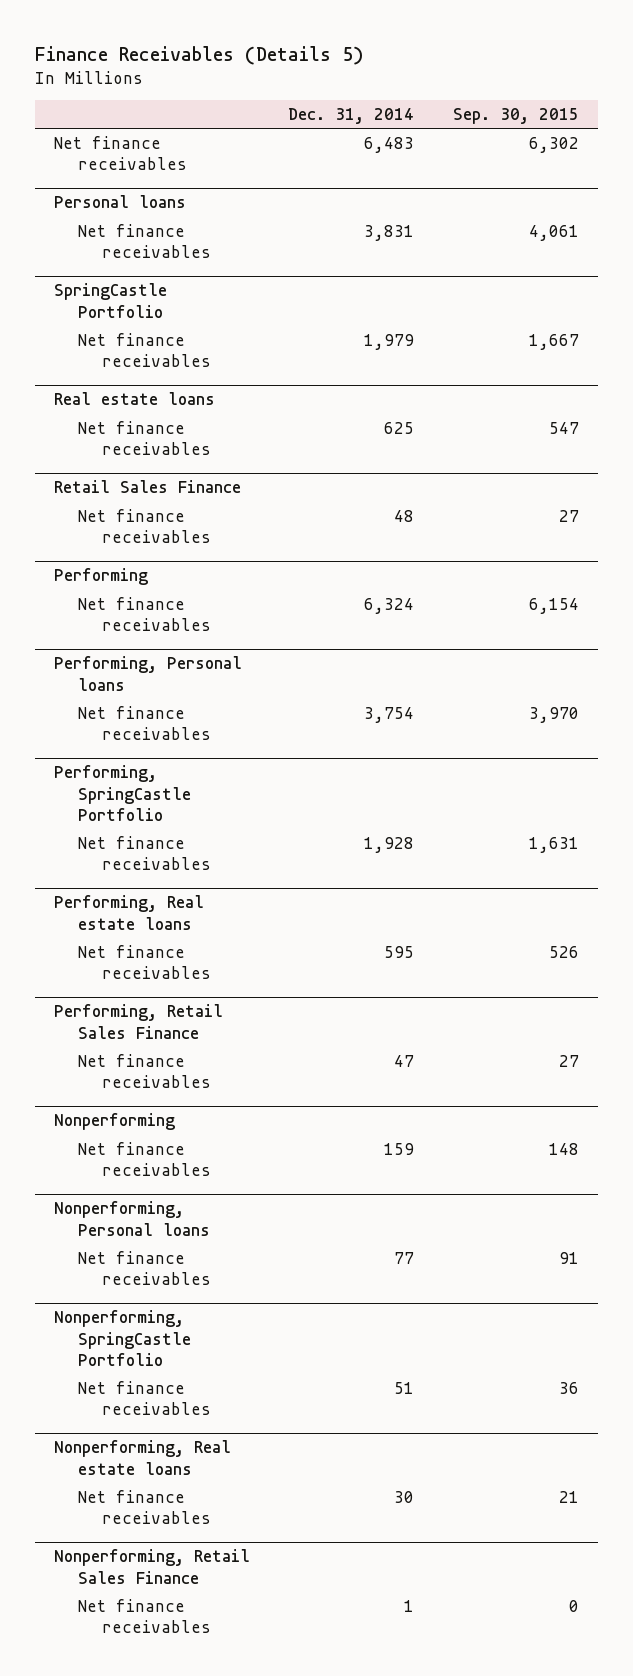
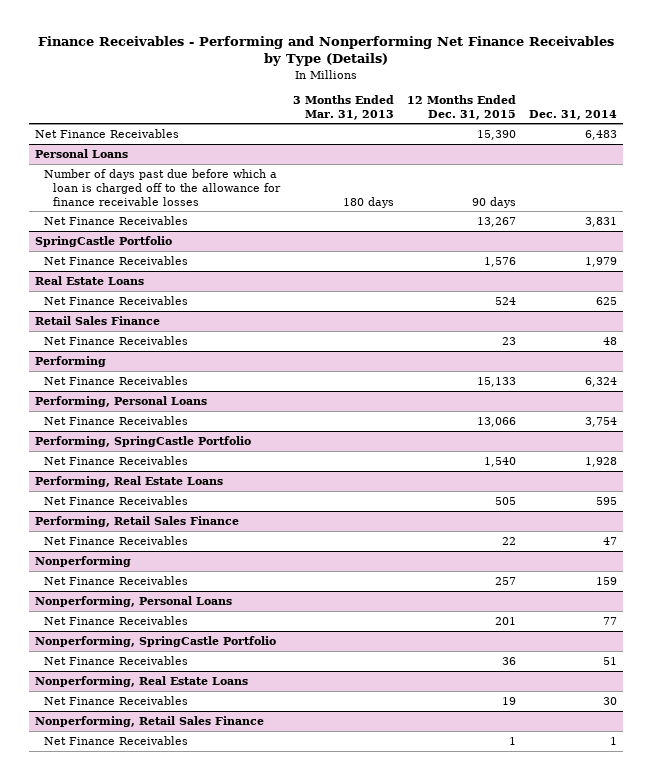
- Finance Receivables (Details 5)
+ Finance Receivables - Performing and Nonperforming Net Finance Receivables by Type (Details)
- | Dec. 31, 2014 | Sep. 30, 2015
+ | 3 Months Ended Mar. 31, 2013 | 12 Months Ended Dec. 31, 2015 | Dec. 31, 2014
- Net finance receivables | 6,483 | 6,302
- Personal loans
- Net finance receivables | 3,831 | 4,061
+ Net Finance Receivables | | 15,390 | 6,483
+ Personal Loans
+ Number of days past due before which a loan is charged off to the allowance for finance receivable losses | 180 days | 90 days |
+ Net Finance Receivables | | 13,267 | 3,831
@ SpringCastle Portfolio
- Net finance receivables | 1,979 | 1,667
- Real estate loans
- Net finance receivables | 625 | 547
@ SpringCastle Portfolio
+ Net Finance Receivables | | 1,576 | 1,979
+ Real Estate Loans
+ Net Finance Receivables | | 524 | 625
@ Retail Sales Finance
- Net finance receivables | 48 | 27
+ Net Finance Receivables | | 23 | 48
@ Performing
- Net finance receivables | 6,324 | 6,154
- Performing, Personal loans
- Net finance receivables | 3,754 | 3,970
@ Performing
+ Net Finance Receivables | | 15,133 | 6,324
+ Performing, Personal Loans
+ Net Finance Receivables | | 13,066 | 3,754
@ Performing, SpringCastle Portfolio
- Net finance receivables | 1,928 | 1,631
- Performing, Real estate loans
- Net finance receivables | 595 | 526
@ Performing, SpringCastle Portfolio
+ Net Finance Receivables | | 1,540 | 1,928
+ Performing, Real Estate Loans
+ Net Finance Receivables | | 505 | 595
@ Performing, Retail Sales Finance
- Net finance receivables | 47 | 27
+ Net Finance Receivables | | 22 | 47
@ Nonperforming
- Net finance receivables | 159 | 148
- Nonperforming, Personal loans
- Net finance receivables | 77 | 91
@ Nonperforming
+ Net Finance Receivables | | 257 | 159
+ Nonperforming, Personal Loans
+ Net Finance Receivables | | 201 | 77
@ Nonperforming, SpringCastle Portfolio
- Net finance receivables | 51 | 36
- Nonperforming, Real estate loans
- Net finance receivables | 30 | 21
@ Nonperforming, SpringCastle Portfolio
+ Net Finance Receivables | | 36 | 51
+ Nonperforming, Real Estate Loans
+ Net Finance Receivables | | 19 | 30
@ Nonperforming, Retail Sales Finance
- Net finance receivables | 1 | 0
+ Net Finance Receivables | | 1 | 1

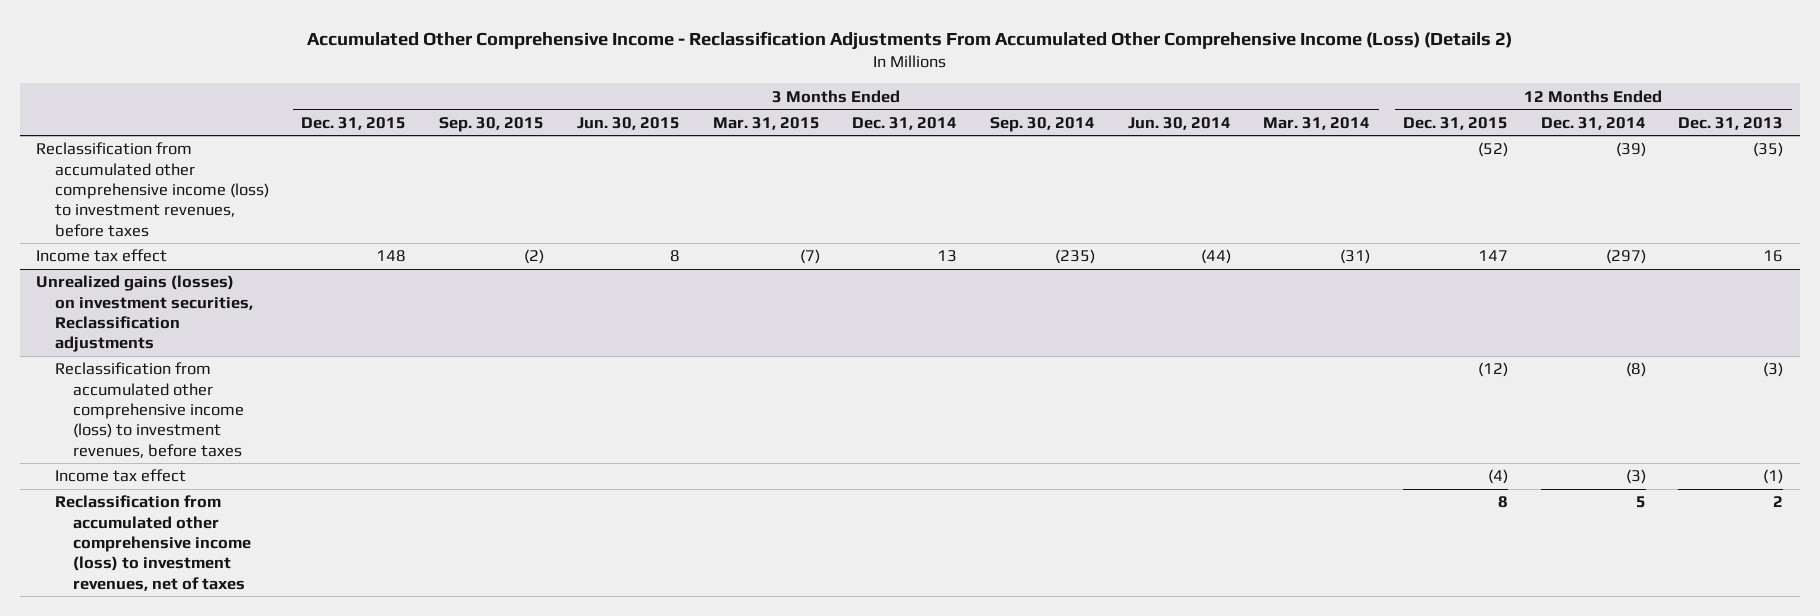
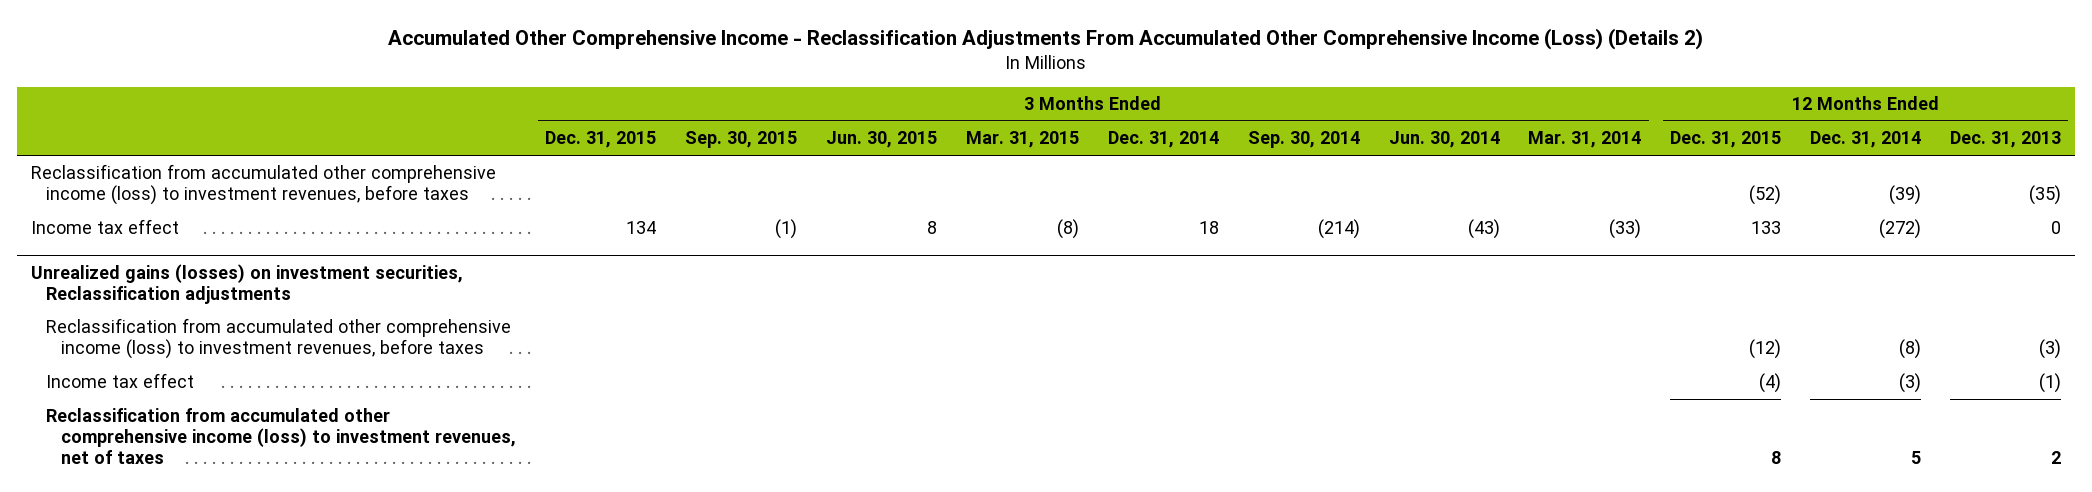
- Income tax effect | 148 | (2) | 8 | (7) | 13 | (235) | (44) | (31) | 147 | (297) | 16
+ Income tax effect | 134 | (1) | 8 | (8) | 18 | (214) | (43) | (33) | 133 | (272) | 0

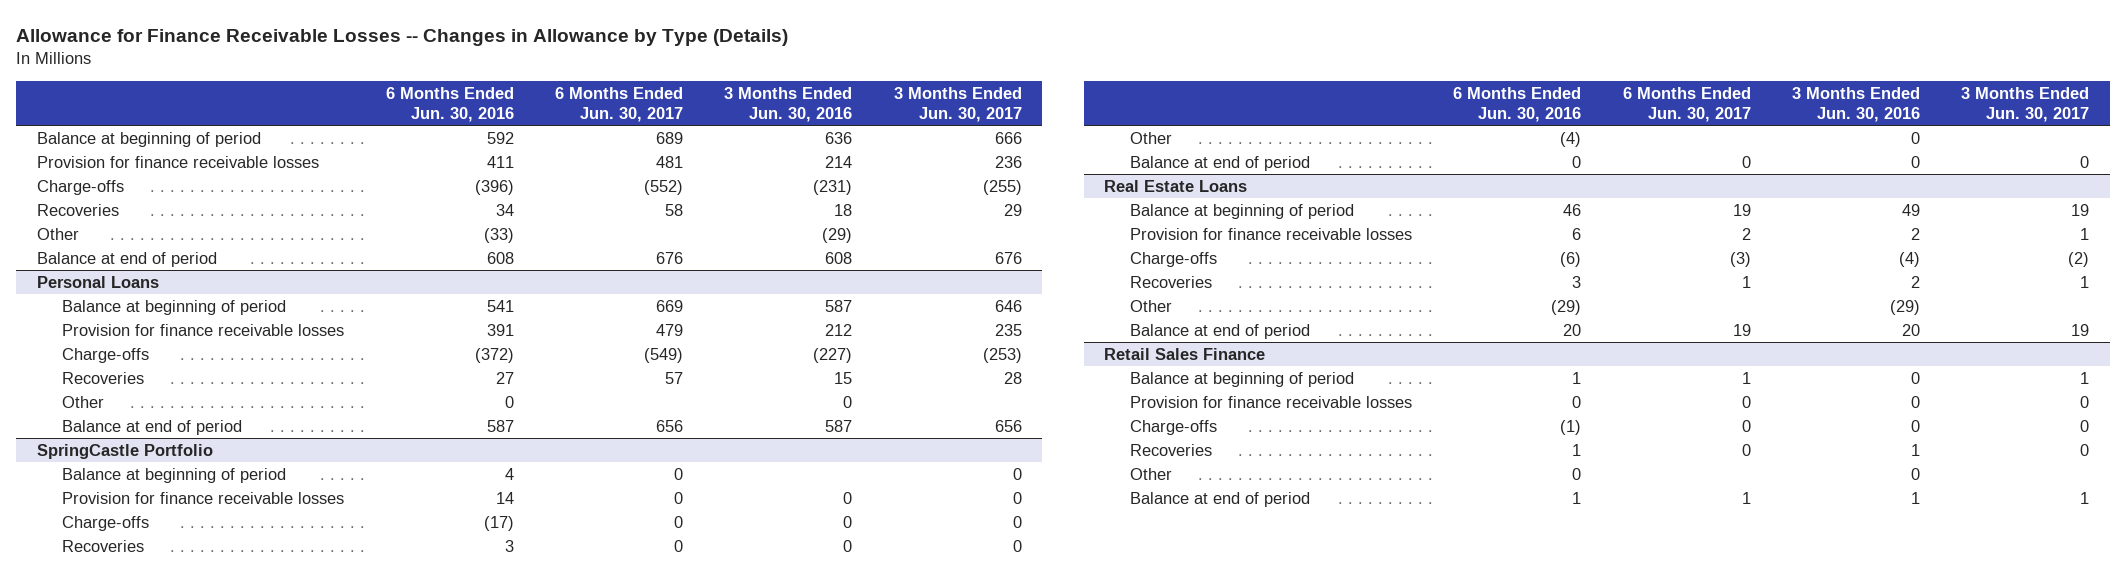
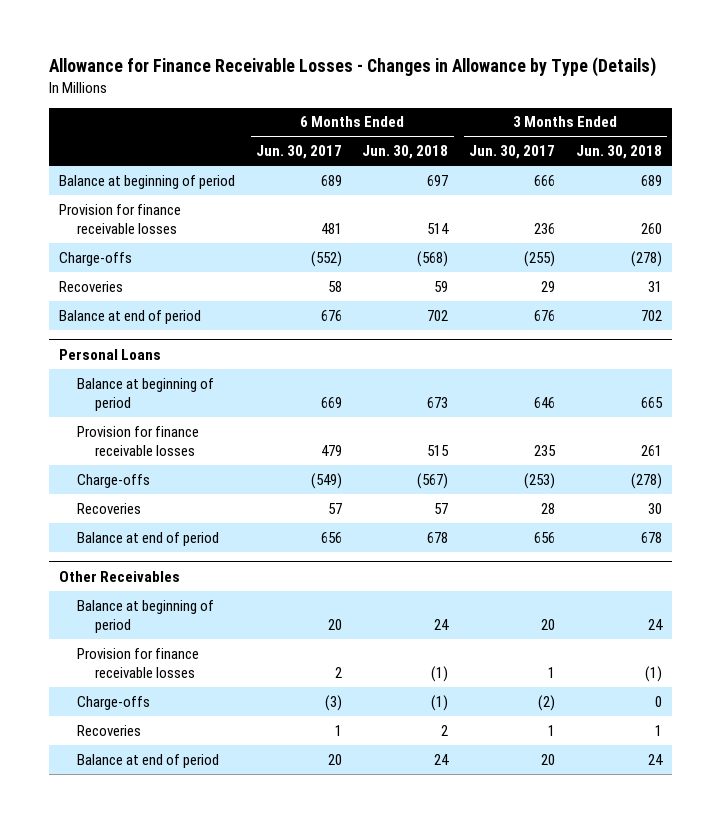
- Allowance for Finance Receivable Losses -- Changes in Allowance by Type (Details)
+ Allowance for Finance Receivable Losses - Changes in Allowance by Type (Details)
- | 6 Months Ended Jun. 30, 2016 | 6 Months Ended Jun. 30, 2017 | 3 Months Ended Jun. 30, 2016 | 3 Months Ended Jun. 30, 2017
+ | 6 Months Ended Jun. 30, 2017 | 6 Months Ended Jun. 30, 2018 | 3 Months Ended Jun. 30, 2017 | 3 Months Ended Jun. 30, 2018
- Other | (33) | | (29) |
@ Personal Loans
- Other | 0 | | 0 |
- SpringCastle Portfolio
- Balance at beginning of period | 4 | 0 | | 0
- Provision for finance receivable losses | 14 | 0 | 0 | 0
- Charge-offs | (17) | 0 | 0 | 0
- Recoveries | 3 | 0 | 0 | 0
- Other | (4) | | 0 |
- Balance at end of period | 0 | 0 | 0 | 0
- Real Estate Loans
- Balance at beginning of period | 46 | 19 | 49 | 19
+ Other Receivables
+ Balance at beginning of period | 20 | 24 | 20 | 24
- Other | (29) | | (29) |
- Balance at end of period | 20 | 19 | 20 | 19
- Retail Sales Finance
- Balance at beginning of period | 1 | 1 | 0 | 1
- Provision for finance receivable losses | 0 | 0 | 0 | 0
- Charge-offs | (1) | 0 | 0 | 0
- Recoveries | 1 | 0 | 1 | 0
- Other | 0 | | 0 |
- Balance at end of period | 1 | 1 | 1 | 1
+ Balance at end of period | 20 | 24 | 20 | 24

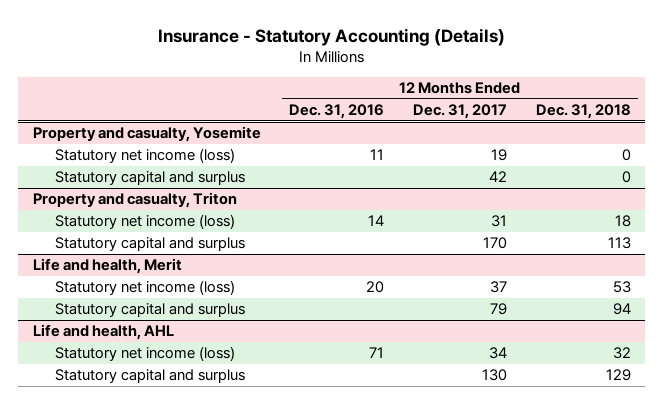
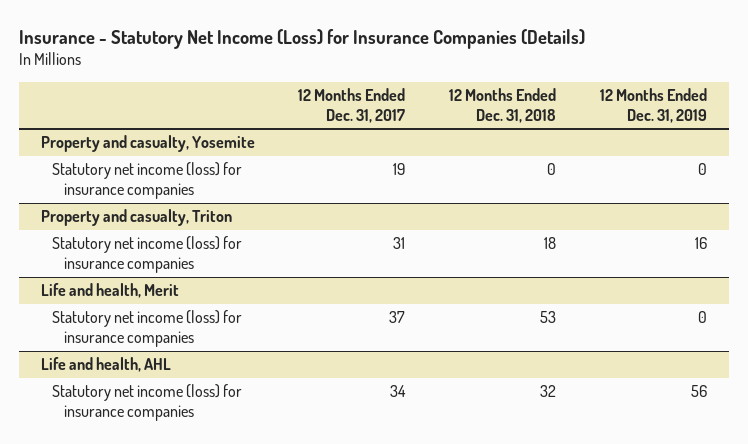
- Insurance - Statutory Accounting (Details)
+ Insurance - Statutory Net Income (Loss) for Insurance Companies (Details)
- | 12 Months Ended Dec. 31, 2016 | 12 Months Ended Dec. 31, 2017 | 12 Months Ended Dec. 31, 2018
+ | 12 Months Ended Dec. 31, 2017 | 12 Months Ended Dec. 31, 2018 | 12 Months Ended Dec. 31, 2019
@ Property and casualty, Yosemite
- Statutory net income (loss) | 11 | 19 | 0
- Statutory capital and surplus | | 42 | 0
+ Statutory net income (loss) for insurance companies | 19 | 0 | 0
@ Property and casualty, Triton
- Statutory net income (loss) | 14 | 31 | 18
- Statutory capital and surplus | | 170 | 113
+ Statutory net income (loss) for insurance companies | 31 | 18 | 16
@ Life and health, Merit
- Statutory net income (loss) | 20 | 37 | 53
- Statutory capital and surplus | | 79 | 94
+ Statutory net income (loss) for insurance companies | 37 | 53 | 0
@ Life and health, AHL
- Statutory net income (loss) | 71 | 34 | 32
- Statutory capital and surplus | | 130 | 129
+ Statutory net income (loss) for insurance companies | 34 | 32 | 56

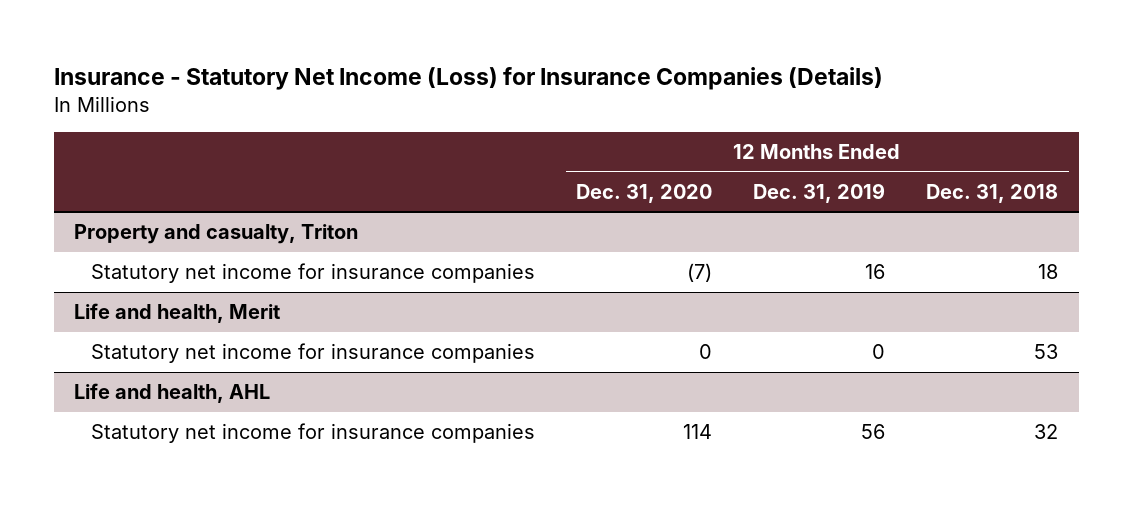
- | 12 Months Ended Dec. 31, 2017 | 12 Months Ended Dec. 31, 2018 | 12 Months Ended Dec. 31, 2019
+ | 12 Months Ended Dec. 31, 2020 | 12 Months Ended Dec. 31, 2019 | 12 Months Ended Dec. 31, 2018
- Property and casualty, Yosemite
- Statutory net income (loss) for insurance companies | 19 | 0 | 0
@ Property and casualty, Triton
- Statutory net income (loss) for insurance companies | 31 | 18 | 16
+ Statutory net income for insurance companies | (7) | 16 | 18
@ Life and health, Merit
- Statutory net income (loss) for insurance companies | 37 | 53 | 0
+ Statutory net income for insurance companies | 0 | 0 | 53
@ Life and health, AHL
- Statutory net income (loss) for insurance companies | 34 | 32 | 56
+ Statutory net income for insurance companies | 114 | 56 | 32

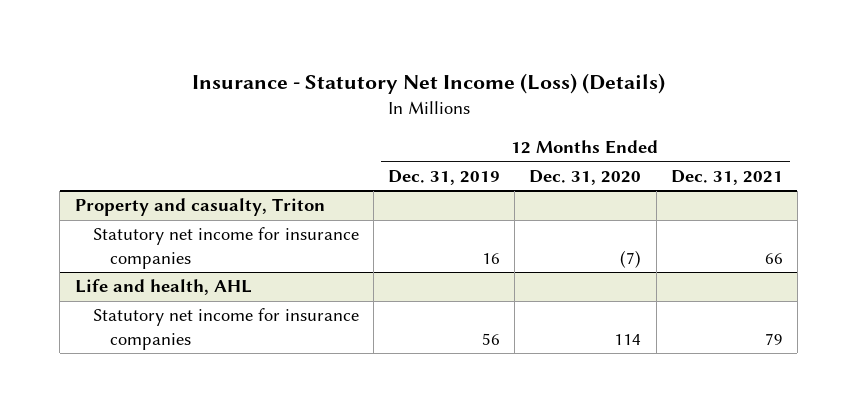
- Insurance - Statutory Net Income (Loss) for Insurance Companies (Details)
+ Insurance - Statutory Net Income (Loss) (Details)
- | 12 Months Ended Dec. 31, 2020 | 12 Months Ended Dec. 31, 2019 | 12 Months Ended Dec. 31, 2018
+ | 12 Months Ended Dec. 31, 2019 | 12 Months Ended Dec. 31, 2020 | 12 Months Ended Dec. 31, 2021
- Life and health, Merit
- Statutory net income for insurance companies | 0 | 0 | 53

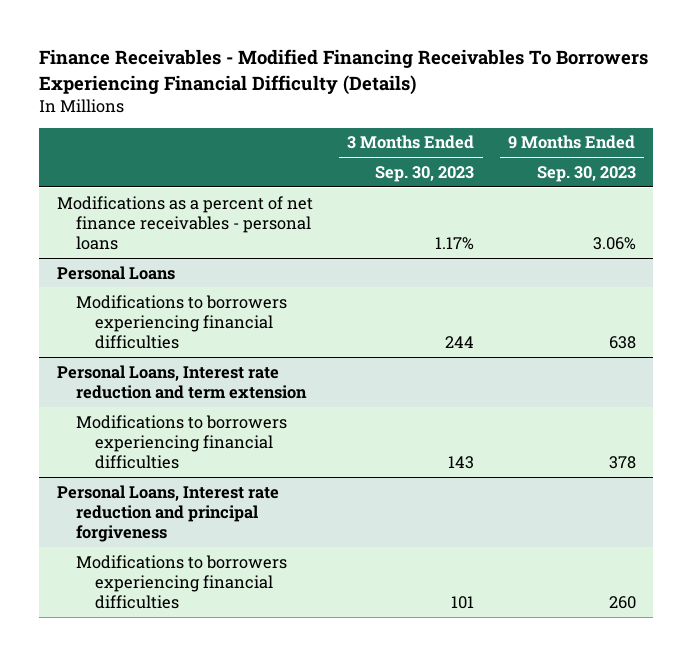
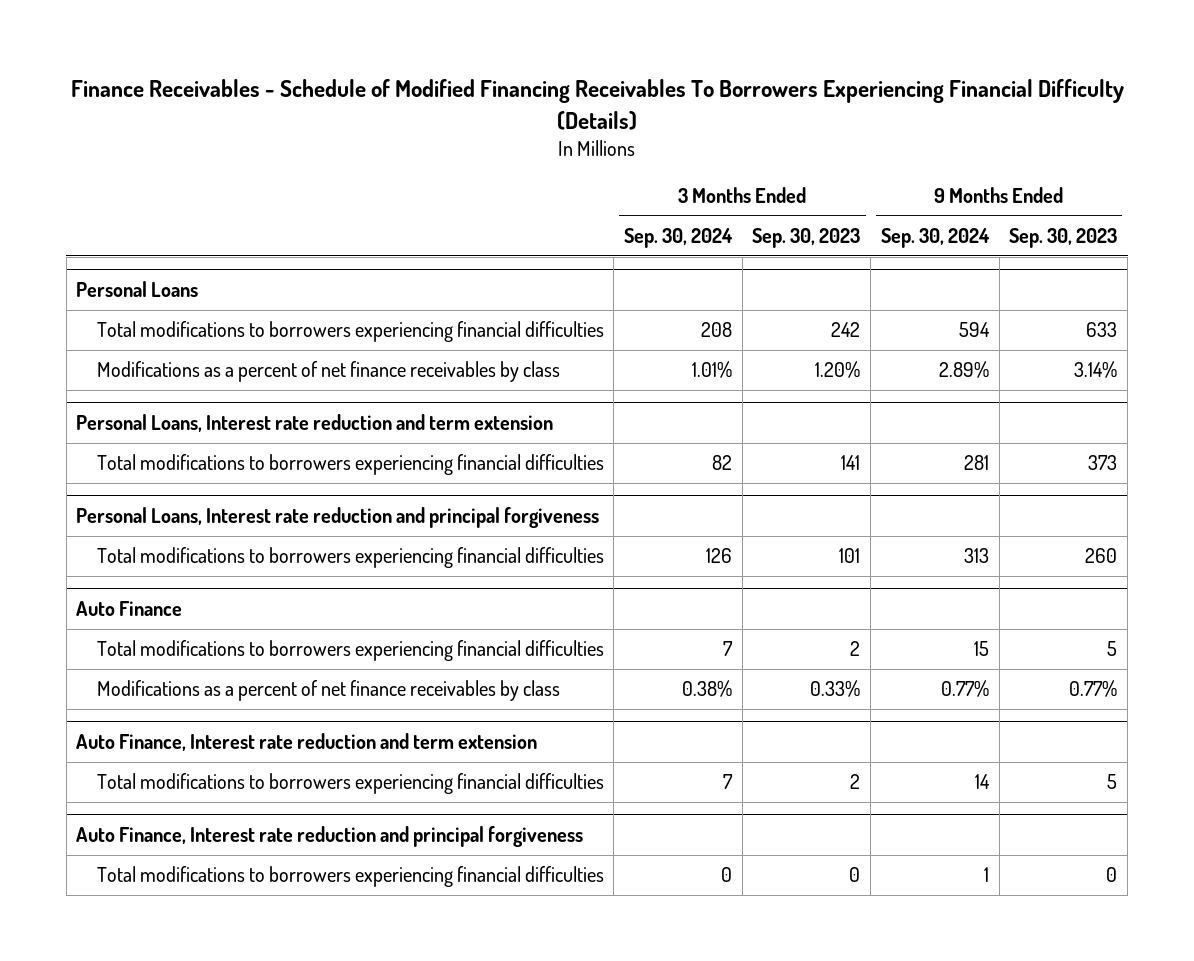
- Finance Receivables - Modified Financing Receivables To Borrowers Experiencing Financial Difficulty (Details)
+ Finance Receivables - Schedule of Modified Financing Receivables To Borrowers Experiencing Financial Difficulty (Details)
- | 3 Months Ended Sep. 30, 2023 | 9 Months Ended Sep. 30, 2023
+ | 3 Months Ended Sep. 30, 2024 | 3 Months Ended Sep. 30, 2023 | 9 Months Ended Sep. 30, 2024 | 9 Months Ended Sep. 30, 2023
- Modifications as a percent of net finance receivables - personal loans | 1.17% | 3.06%
@ Personal Loans
- Modifications to borrowers experiencing financial difficulties | 244 | 638
+ Total modifications to borrowers experiencing financial difficulties | 208 | 242 | 594 | 633
+ Modifications as a percent of net finance receivables by class | 1.01% | 1.20% | 2.89% | 3.14%
@ Personal Loans, Interest rate reduction and term extension
- Modifications to borrowers experiencing financial difficulties | 143 | 378
+ Total modifications to borrowers experiencing financial difficulties | 82 | 141 | 281 | 373
@ Personal Loans, Interest rate reduction and principal forgiveness
- Modifications to borrowers experiencing financial difficulties | 101 | 260
+ Total modifications to borrowers experiencing financial difficulties | 126 | 101 | 313 | 260
+ Auto Finance
+ Total modifications to borrowers experiencing financial difficulties | 7 | 2 | 15 | 5
+ Modifications as a percent of net finance receivables by class | 0.38% | 0.33% | 0.77% | 0.77%
+ Auto Finance, Interest rate reduction and term extension
+ Total modifications to borrowers experiencing financial difficulties | 7 | 2 | 14 | 5
+ Auto Finance, Interest rate reduction and principal forgiveness
+ Total modifications to borrowers experiencing financial difficulties | 0 | 0 | 1 | 0

